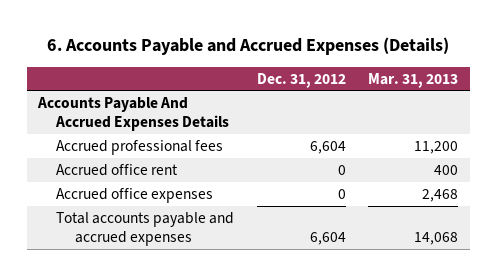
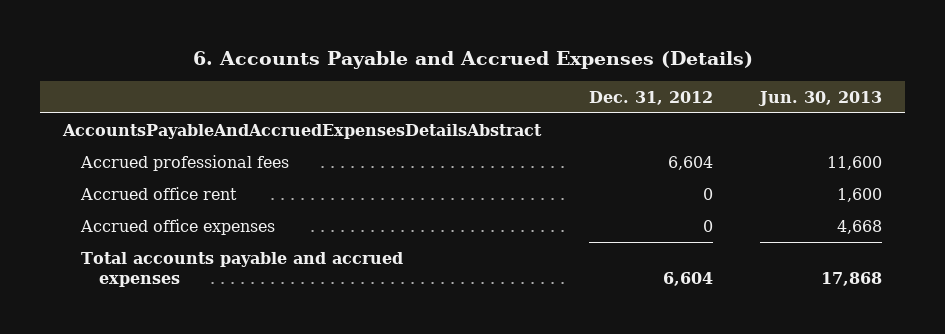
- | Dec. 31, 2012 | Mar. 31, 2013
+ | Dec. 31, 2012 | Jun. 30, 2013
- Accounts Payable And Accrued Expenses Details
+ AccountsPayableAndAccruedExpensesDetailsAbstract

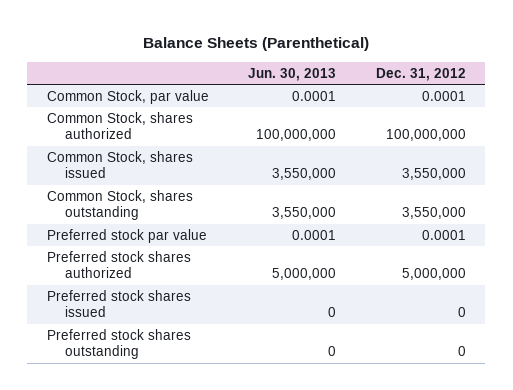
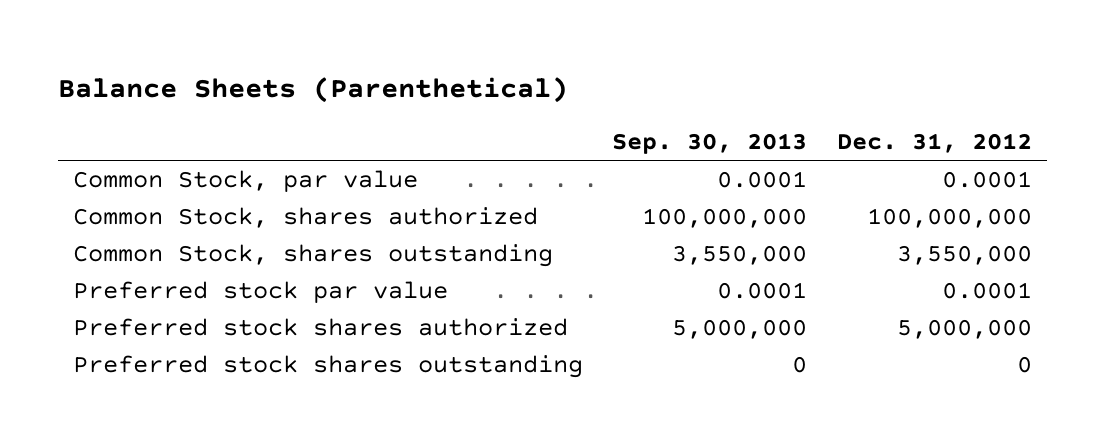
- | Jun. 30, 2013 | Dec. 31, 2012
+ | Sep. 30, 2013 | Dec. 31, 2012
- Common Stock, shares issued | 3,550,000 | 3,550,000
- Preferred stock shares issued | 0 | 0

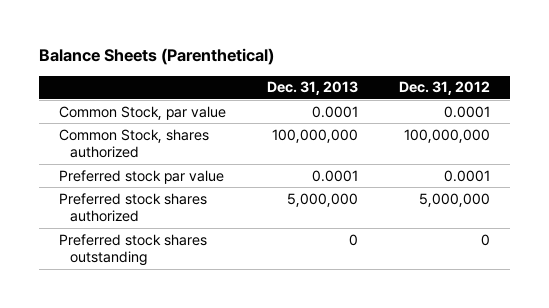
- | Sep. 30, 2013 | Dec. 31, 2012
+ | Dec. 31, 2013 | Dec. 31, 2012
- Common Stock, shares outstanding | 3,550,000 | 3,550,000

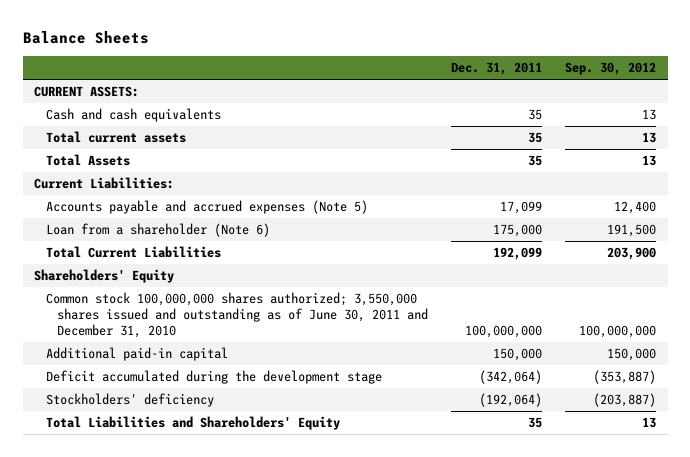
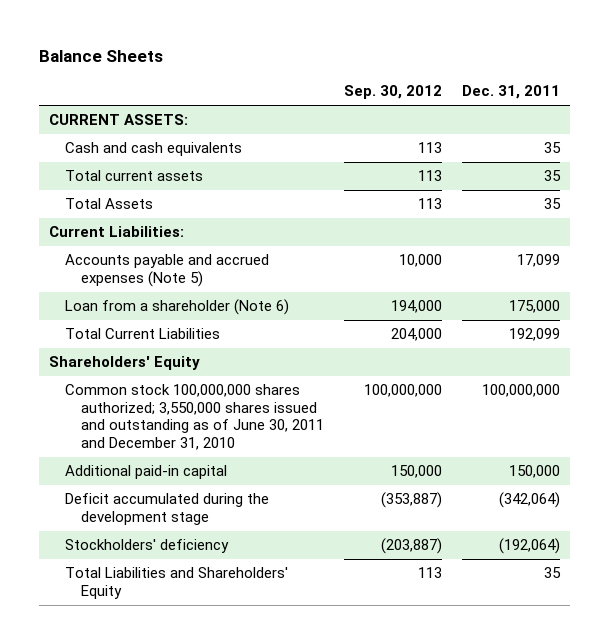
- | Dec. 31, 2011 | Sep. 30, 2012
+ | Sep. 30, 2012 | Dec. 31, 2011
- Cash and cash equivalents | 35 | 13
- Total current assets | 35 | 13
- Total Assets | 35 | 13
+ Cash and cash equivalents | 113 | 35
+ Total current assets | 113 | 35
+ Total Assets | 113 | 35
- Accounts payable and accrued expenses (Note 5) | 17,099 | 12,400
- Loan from a shareholder (Note 6) | 175,000 | 191,500
- Total Current Liabilities | 192,099 | 203,900
+ Accounts payable and accrued expenses (Note 5) | 10,000 | 17,099
+ Loan from a shareholder (Note 6) | 194,000 | 175,000
+ Total Current Liabilities | 204,000 | 192,099
- Total Liabilities and Shareholders' Equity | 35 | 13
+ Total Liabilities and Shareholders' Equity | 113 | 35

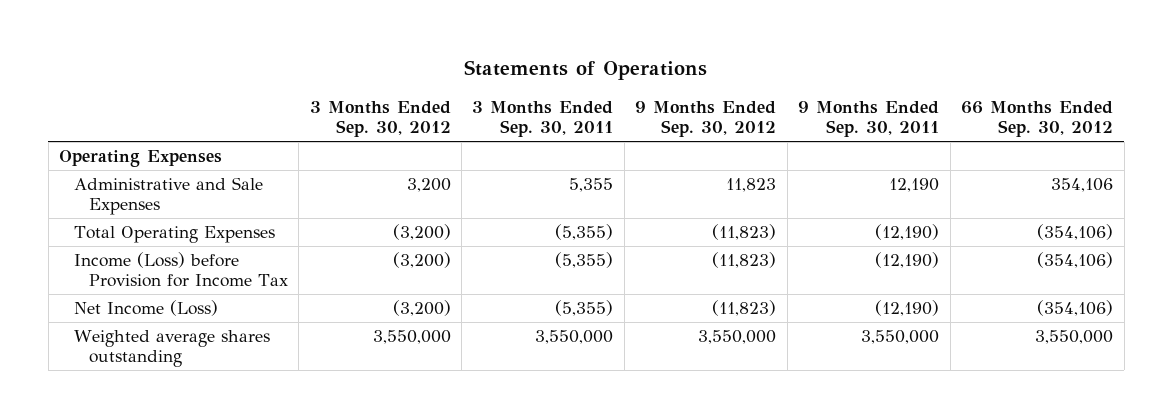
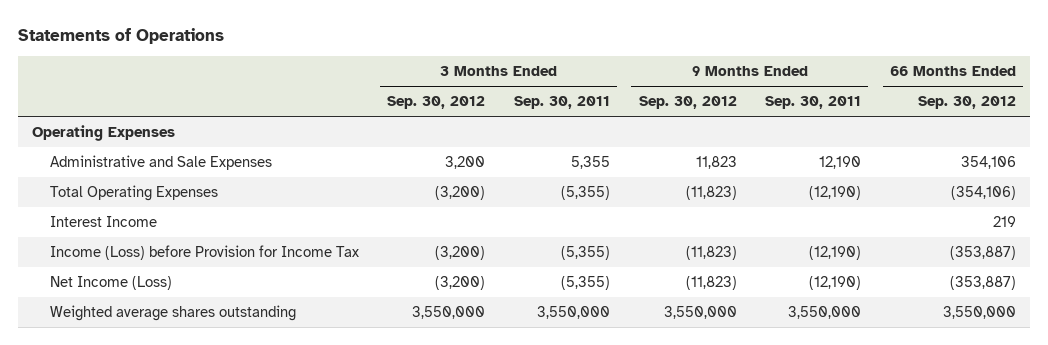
- Income (Loss) before Provision for Income Tax | (3,200) | (5,355) | (11,823) | (12,190) | (354,106)
- Net Income (Loss) | (3,200) | (5,355) | (11,823) | (12,190) | (354,106)
+ Interest Income | | | | | 219
+ Income (Loss) before Provision for Income Tax | (3,200) | (5,355) | (11,823) | (12,190) | (353,887)
+ Net Income (Loss) | (3,200) | (5,355) | (11,823) | (12,190) | (353,887)

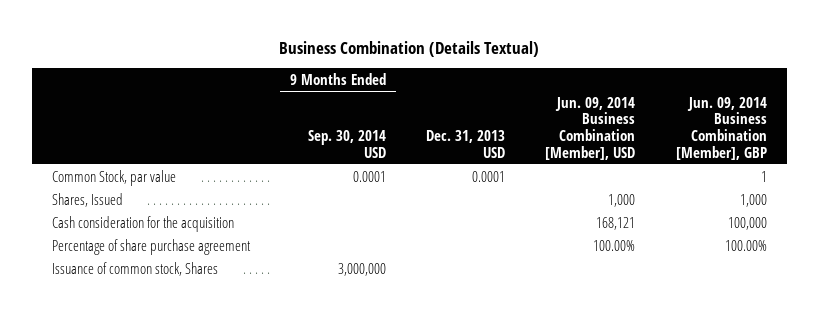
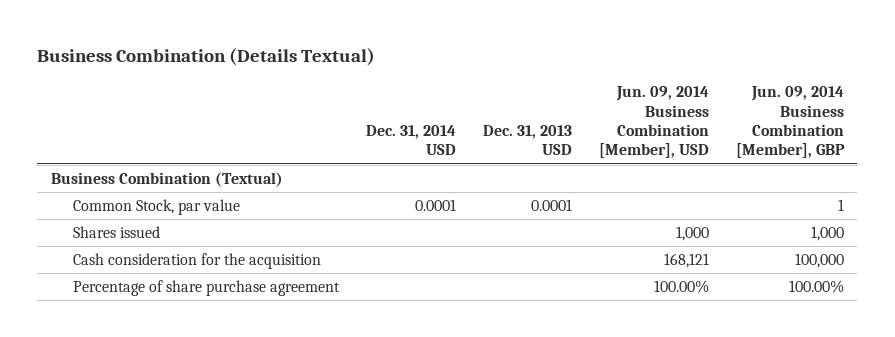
- | 9 Months Ended Sep. 30, 2014 USD | Dec. 31, 2013 USD | Jun. 09, 2014 Business Combination [Member], USD | Jun. 09, 2014 Business Combination [Member], GBP
+ | Dec. 31, 2014 USD | Dec. 31, 2013 USD | Jun. 09, 2014 Business Combination [Member], USD | Jun. 09, 2014 Business Combination [Member], GBP
+ Business Combination (Textual)
- Shares, Issued | | | 1,000 | 1,000
+ Shares issued | | | 1,000 | 1,000
- Issuance of common stock, Shares | 3,000,000 | | |

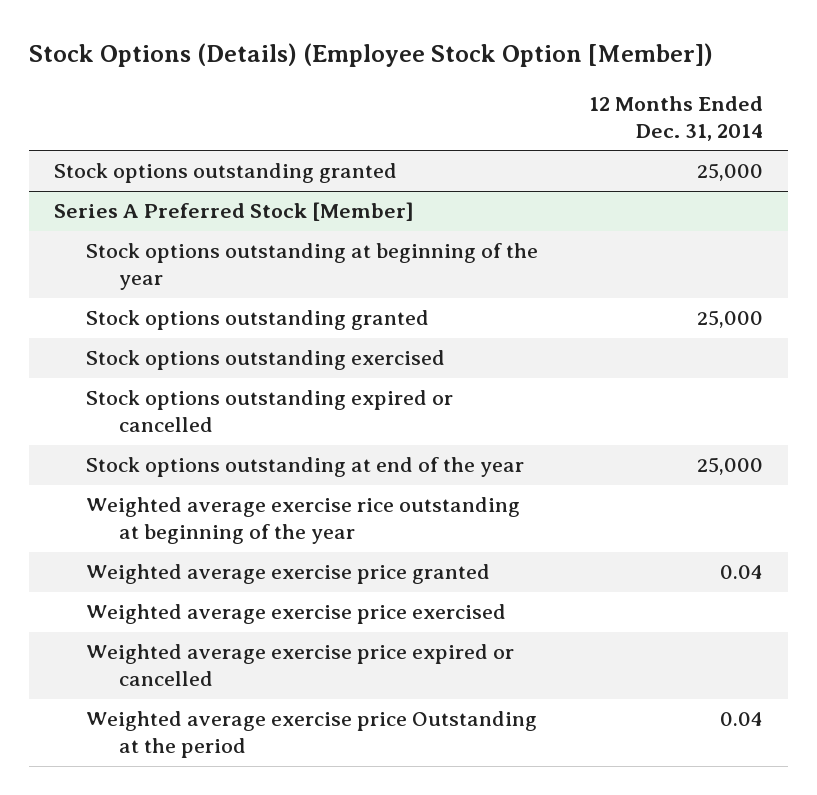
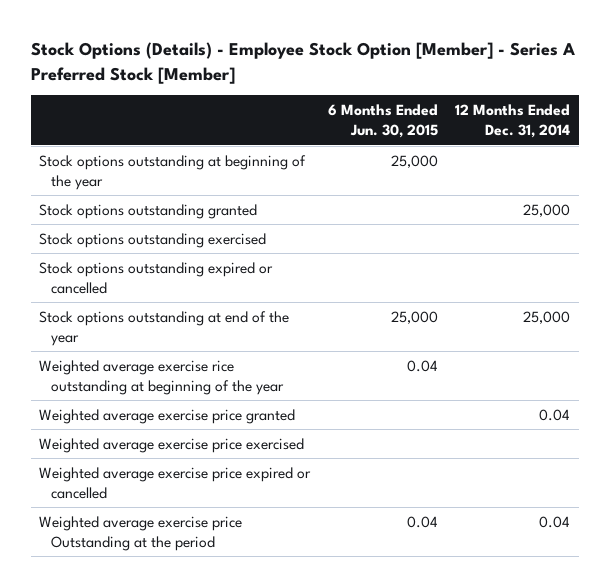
- Stock Options (Details) (Employee Stock Option [Member])
+ Stock Options (Details) - Employee Stock Option [Member] - Series A Preferred Stock [Member]
- | 12 Months Ended Dec. 31, 2014
+ | 6 Months Ended Jun. 30, 2015 | 12 Months Ended Dec. 31, 2014
- Stock options outstanding granted | 25,000
- Series A Preferred Stock [Member]

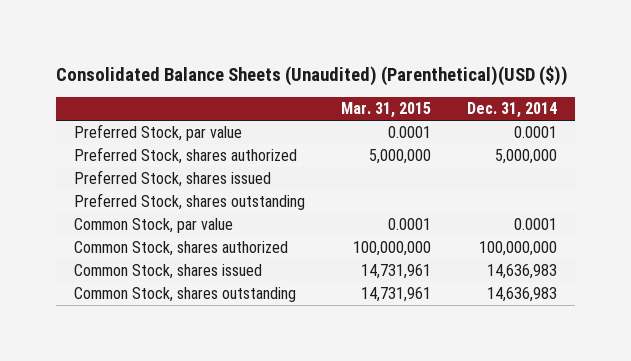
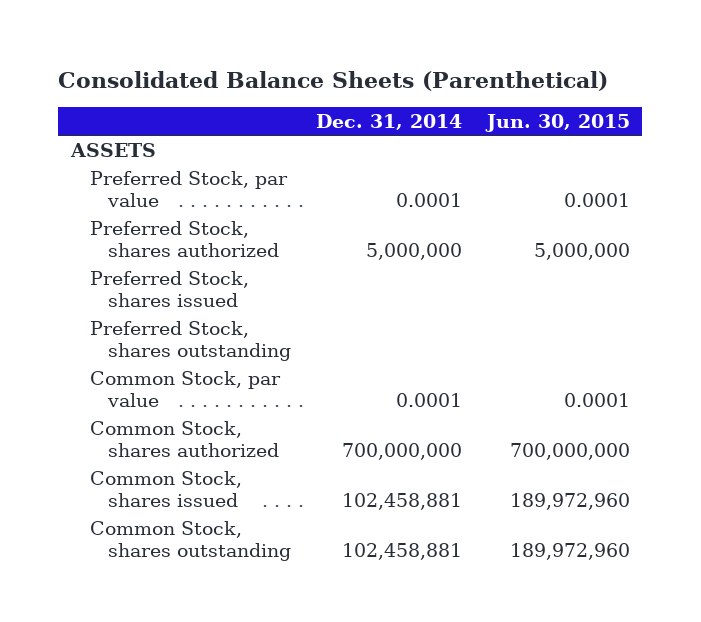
- Consolidated Balance Sheets (Unaudited) (Parenthetical)(USD ($))
+ Consolidated Balance Sheets (Parenthetical)
- | Mar. 31, 2015 | Dec. 31, 2014
+ | Dec. 31, 2014 | Jun. 30, 2015
+ ASSETS
- Common Stock, shares authorized | 100,000,000 | 100,000,000
- Common Stock, shares issued | 14,731,961 | 14,636,983
- Common Stock, shares outstanding | 14,731,961 | 14,636,983
+ Common Stock, shares authorized | 700,000,000 | 700,000,000
+ Common Stock, shares issued | 102,458,881 | 189,972,960
+ Common Stock, shares outstanding | 102,458,881 | 189,972,960

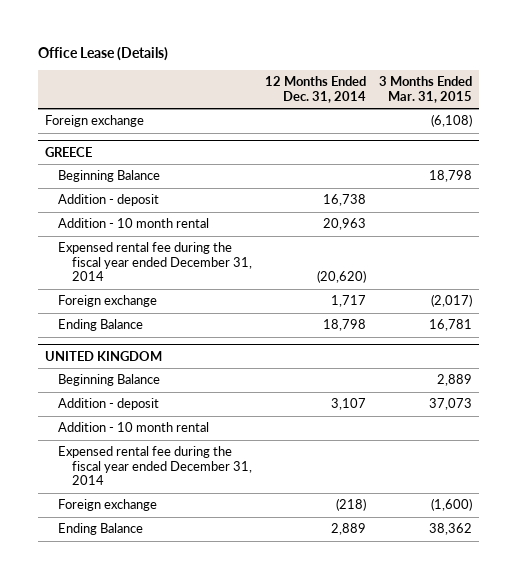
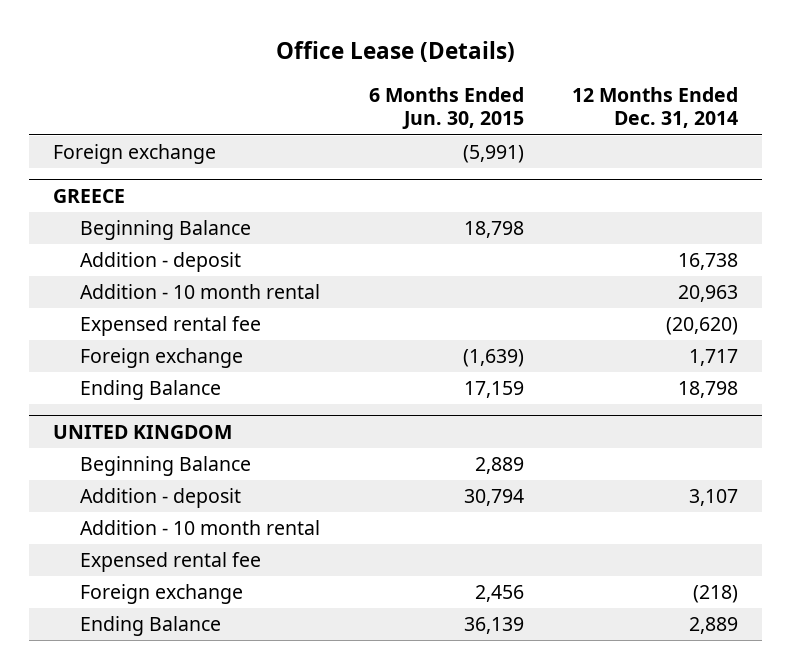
- | 12 Months Ended Dec. 31, 2014 | 3 Months Ended Mar. 31, 2015
+ | 6 Months Ended Jun. 30, 2015 | 12 Months Ended Dec. 31, 2014
@ GREECE
- Expensed rental fee during the fiscal year ended December 31, 2014 | (20,620) |
+ Expensed rental fee | | (20,620)
@ UNITED KINGDOM
- Expensed rental fee during the fiscal year ended December 31, 2014
+ Expensed rental fee

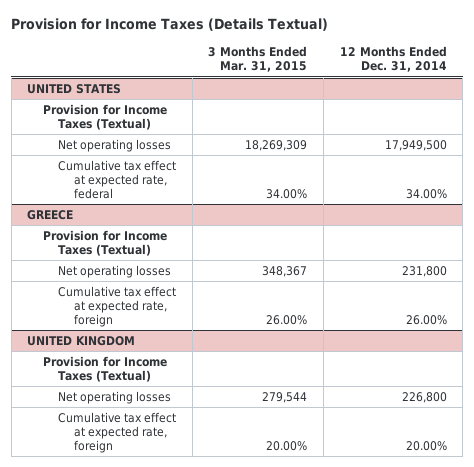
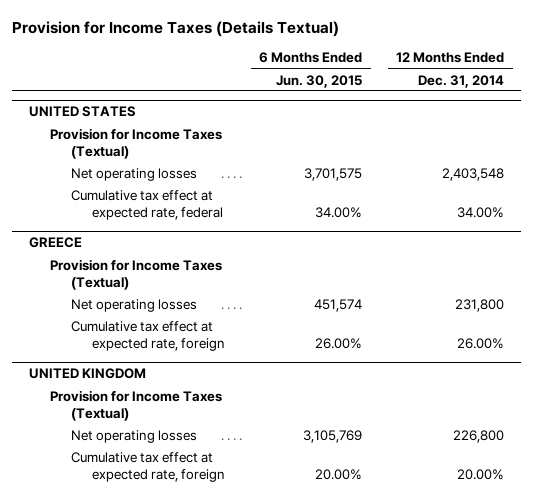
- | 3 Months Ended Mar. 31, 2015 | 12 Months Ended Dec. 31, 2014
+ | 6 Months Ended Jun. 30, 2015 | 12 Months Ended Dec. 31, 2014
@ UNITED STATES
- Net operating losses | 18,269,309 | 17,949,500
+ Net operating losses | 3,701,575 | 2,403,548

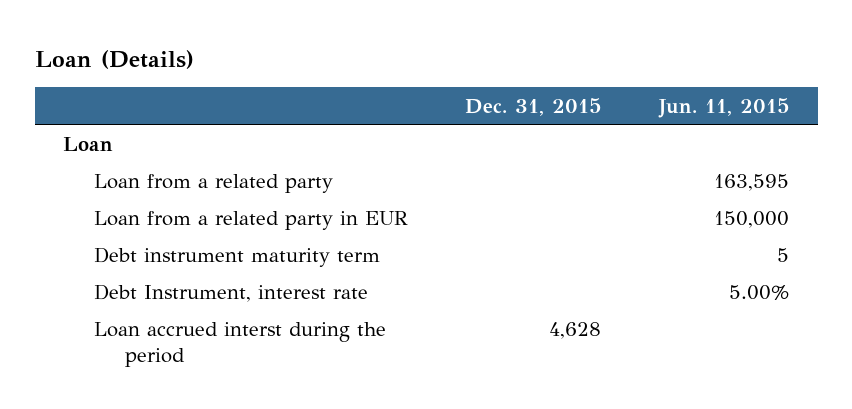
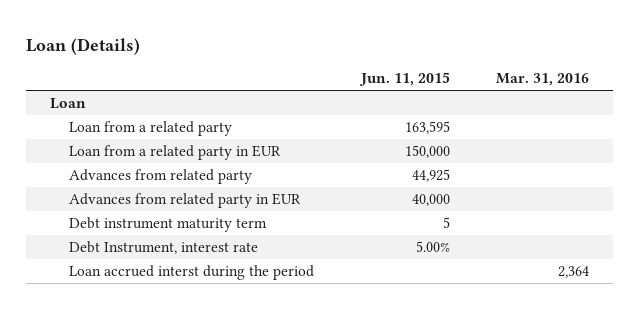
- | Dec. 31, 2015 | Jun. 11, 2015
+ | Jun. 11, 2015 | Mar. 31, 2016
+ Advances from related party | 44,925 |
+ Advances from related party in EUR | 40,000 |

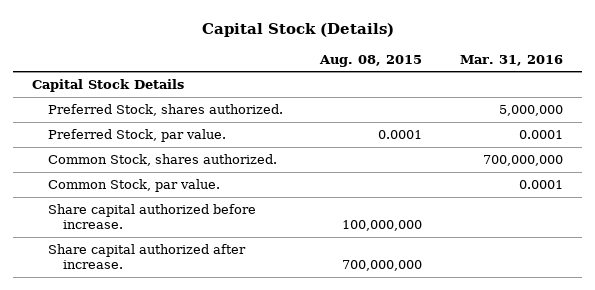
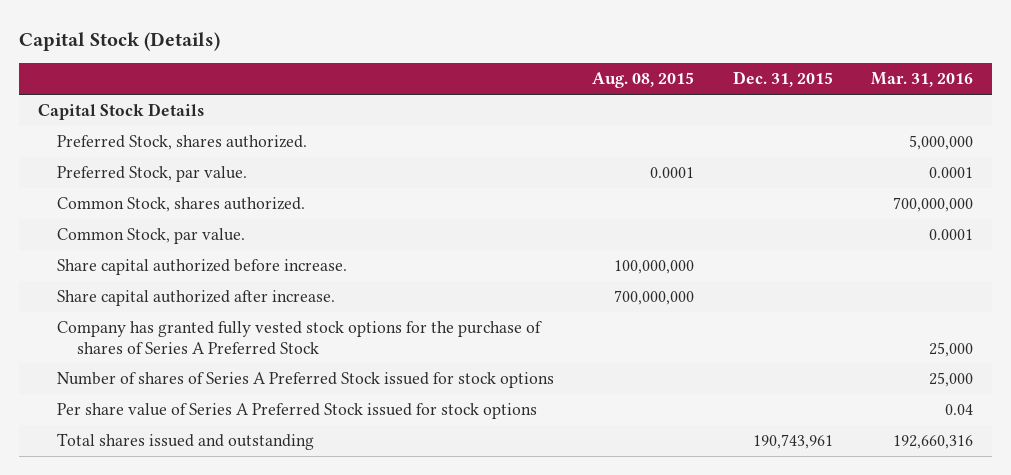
- | Aug. 08, 2015 | Mar. 31, 2016
+ | Aug. 08, 2015 | Dec. 31, 2015 | Mar. 31, 2016
+ Company has granted fully vested stock options for the purchase of shares of Series A Preferred Stock | | | 25,000
+ Number of shares of Series A Preferred Stock issued for stock options | | | 25,000
+ Per share value of Series A Preferred Stock issued for stock options | | | 0.04
+ Total shares issued and outstanding | | 190,743,961 | 192,660,316

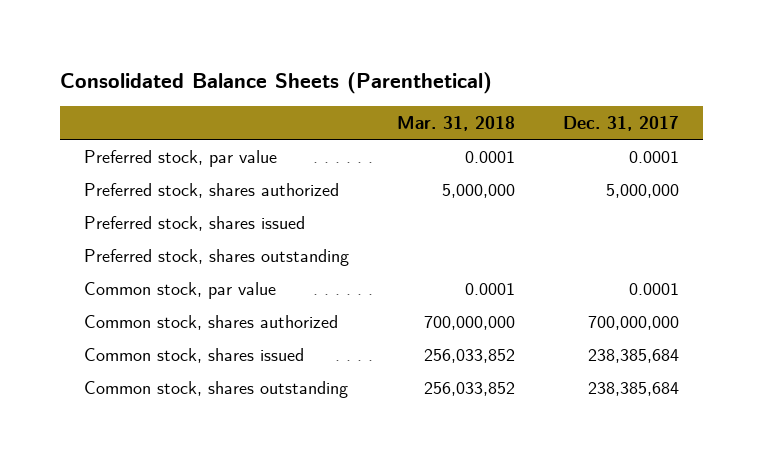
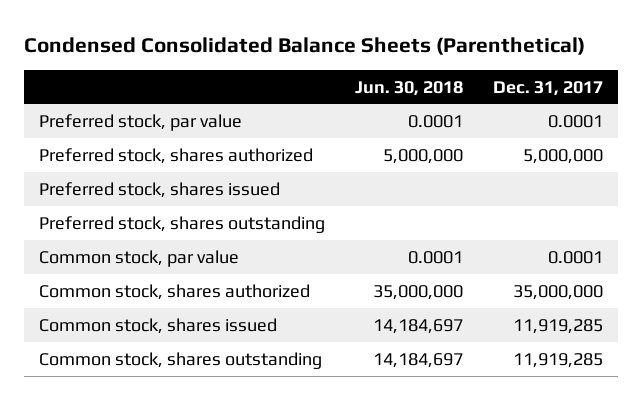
- Consolidated Balance Sheets (Parenthetical)
+ Condensed Consolidated Balance Sheets (Parenthetical)
- | Mar. 31, 2018 | Dec. 31, 2017
+ | Jun. 30, 2018 | Dec. 31, 2017
- Common stock, shares authorized | 700,000,000 | 700,000,000
- Common stock, shares issued | 256,033,852 | 238,385,684
- Common stock, shares outstanding | 256,033,852 | 238,385,684
+ Common stock, shares authorized | 35,000,000 | 35,000,000
+ Common stock, shares issued | 14,184,697 | 11,919,285
+ Common stock, shares outstanding | 14,184,697 | 11,919,285

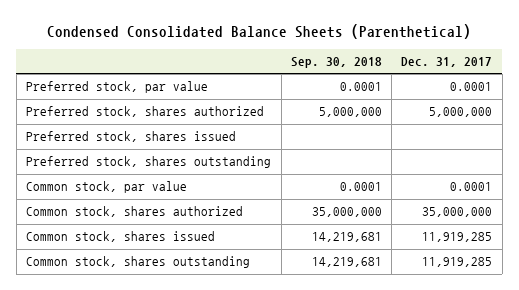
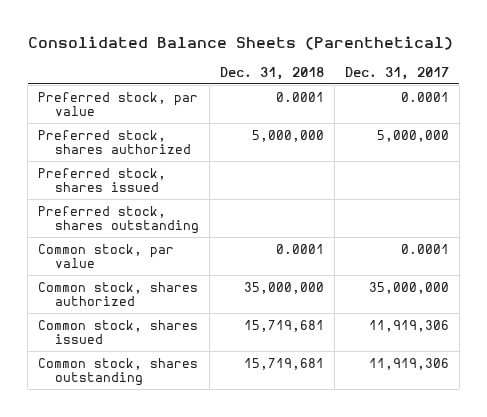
- Condensed Consolidated Balance Sheets (Parenthetical)
+ Consolidated Balance Sheets (Parenthetical)
- | Sep. 30, 2018 | Dec. 31, 2017
+ | Dec. 31, 2018 | Dec. 31, 2017
- Common stock, shares issued | 14,219,681 | 11,919,285
- Common stock, shares outstanding | 14,219,681 | 11,919,285
+ Common stock, shares issued | 15,719,681 | 11,919,306
+ Common stock, shares outstanding | 15,719,681 | 11,919,306

